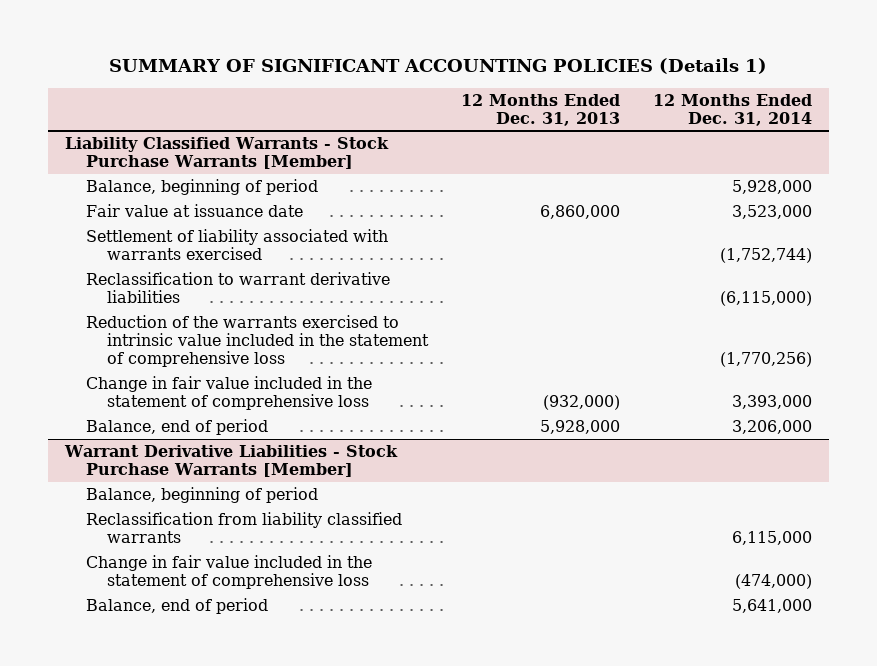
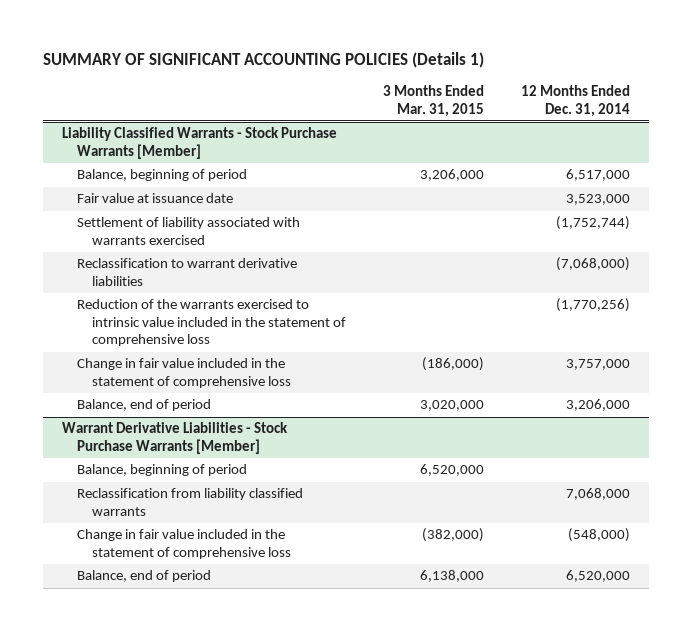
- | 12 Months Ended Dec. 31, 2013 | 12 Months Ended Dec. 31, 2014
+ | 3 Months Ended Mar. 31, 2015 | 12 Months Ended Dec. 31, 2014
@ Liability Classified Warrants - Stock Purchase Warrants [Member]
- Balance, beginning of period | | 5,928,000
+ Balance, beginning of period | 3,206,000 | 6,517,000
- Reclassification to warrant derivative liabilities | | (6,115,000)
+ Reclassification to warrant derivative liabilities | | (7,068,000)
- Change in fair value included in the statement of comprehensive loss | (932,000) | 3,393,000
+ Change in fair value included in the statement of comprehensive loss | (186,000) | 3,757,000
@ Warrant Derivative Liabilities - Stock Purchase Warrants [Member]
- Reclassification from liability classified warrants | | 6,115,000
- Change in fair value included in the statement of comprehensive loss | | (474,000)
- Balance, end of period | | 5,641,000
+ Reclassification from liability classified warrants | | 7,068,000
+ Change in fair value included in the statement of comprehensive loss | (382,000) | (548,000)
+ Balance, end of period | 6,138,000 | 6,520,000

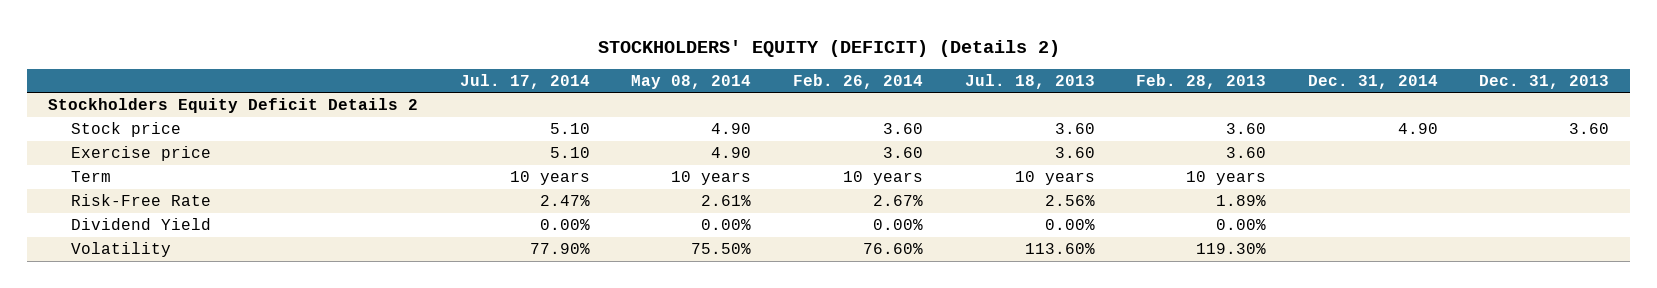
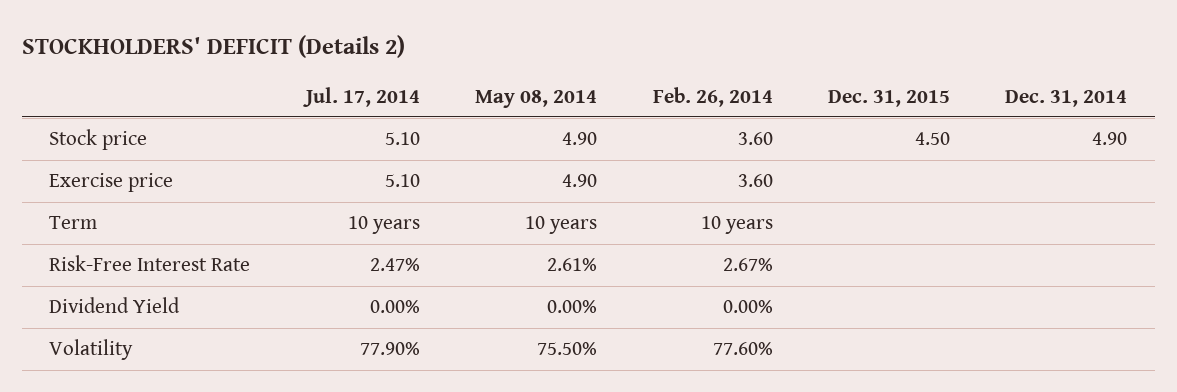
- STOCKHOLDERS' EQUITY (DEFICIT) (Details 2)
+ STOCKHOLDERS' DEFICIT (Details 2)
- | Jul. 17, 2014 | May 08, 2014 | Feb. 26, 2014 | Jul. 18, 2013 | Feb. 28, 2013 | Dec. 31, 2014 | Dec. 31, 2013
+ | Jul. 17, 2014 | May 08, 2014 | Feb. 26, 2014 | Dec. 31, 2015 | Dec. 31, 2014
- Stockholders Equity Deficit Details 2
- Risk-Free Rate | 2.47% | 2.61% | 2.67% | 2.56% | 1.89% | |
+ Risk-Free Interest Rate | 2.47% | 2.61% | 2.67% | |
- Volatility | 77.90% | 75.50% | 76.60% | 113.60% | 119.30% | |
+ Volatility | 77.90% | 75.50% | 77.60% | |

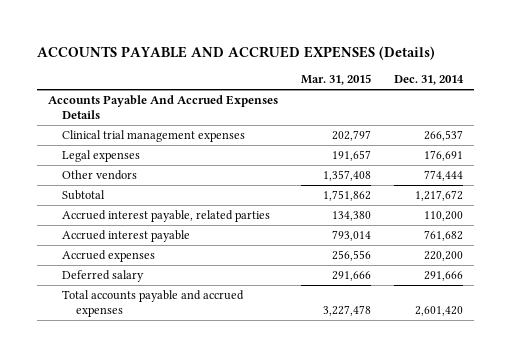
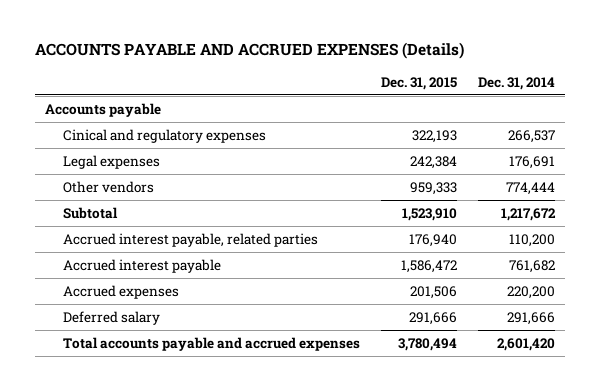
- | Mar. 31, 2015 | Dec. 31, 2014
+ | Dec. 31, 2015 | Dec. 31, 2014
- Accounts Payable And Accrued Expenses Details
- Clinical trial management expenses | 202,797 | 266,537
+ Accounts payable
+ Cinical and regulatory expenses | 322,193 | 266,537

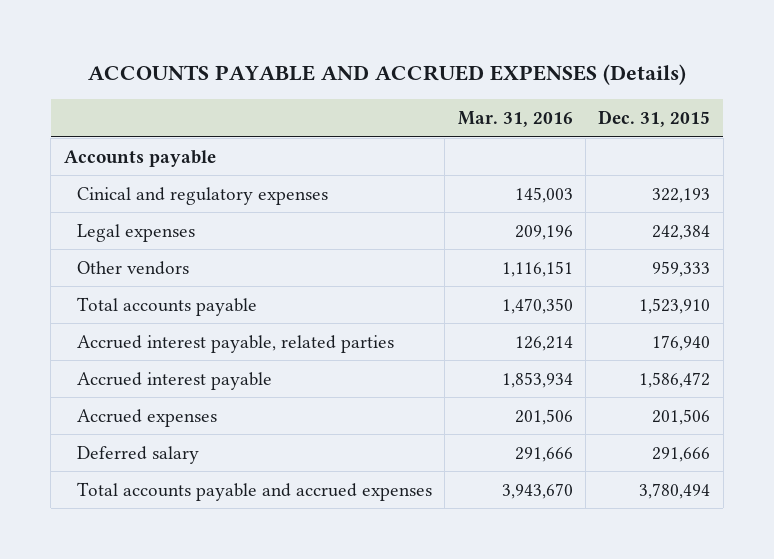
- | Dec. 31, 2015 | Dec. 31, 2014
+ | Mar. 31, 2016 | Dec. 31, 2015
- Subtotal | 1,523,910 | 1,217,672
+ Total accounts payable | 1,470,350 | 1,523,910

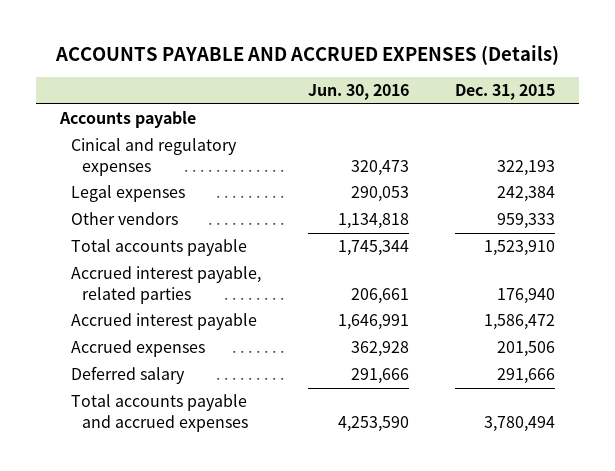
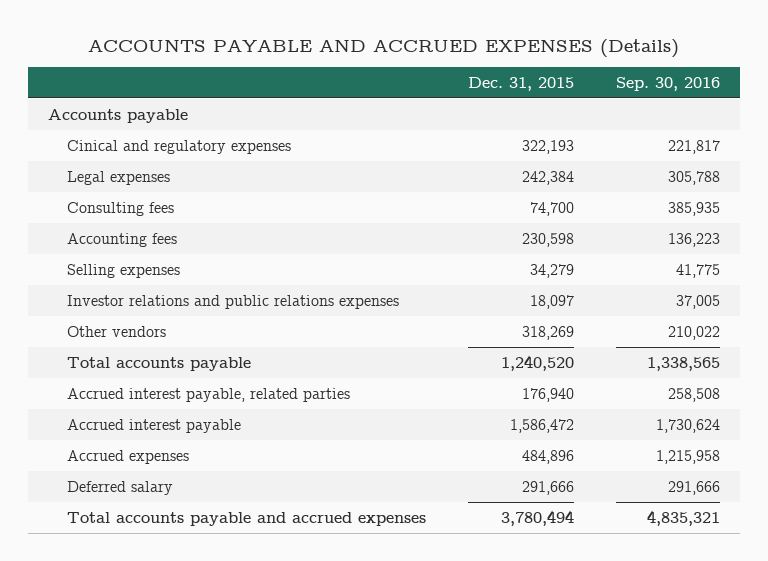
- | Jun. 30, 2016 | Dec. 31, 2015
+ | Dec. 31, 2015 | Sep. 30, 2016
- Other vendors | 1,134,818 | 959,333
- Total accounts payable | 1,745,344 | 1,523,910
+ Consulting fees | 74,700 | 385,935
+ Accounting fees | 230,598 | 136,223
+ Selling expenses | 34,279 | 41,775
+ Investor relations and public relations expenses | 18,097 | 37,005
+ Other vendors | 318,269 | 210,022
+ Total accounts payable | 1,240,520 | 1,338,565
- Accrued expenses | 362,928 | 201,506
+ Accrued expenses | 484,896 | 1,215,958

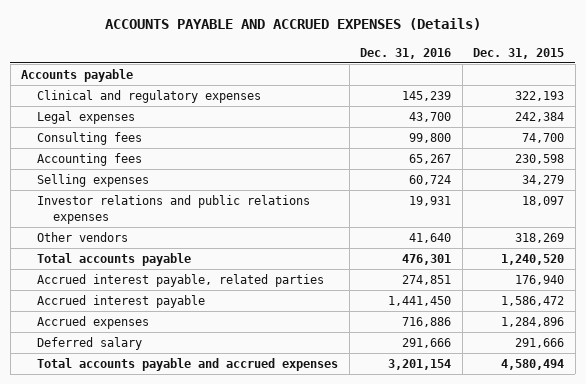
- | Dec. 31, 2015 | Sep. 30, 2016
+ | Dec. 31, 2016 | Dec. 31, 2015
- Cinical and regulatory expenses | 322,193 | 221,817
+ Clinical and regulatory expenses | 145,239 | 322,193
- Accrued expenses | 484,896 | 1,215,958
+ Accrued expenses | 716,886 | 1,284,896
- Total accounts payable and accrued expenses | 3,780,494 | 4,835,321
+ Total accounts payable and accrued expenses | 3,201,154 | 4,580,494

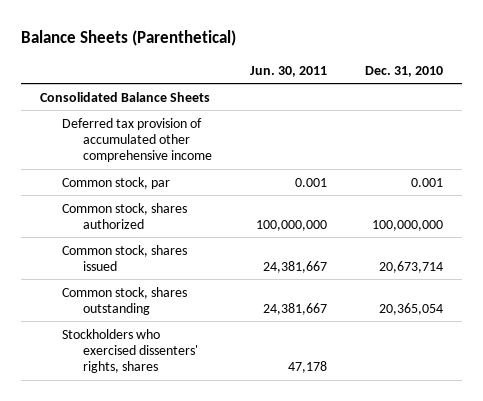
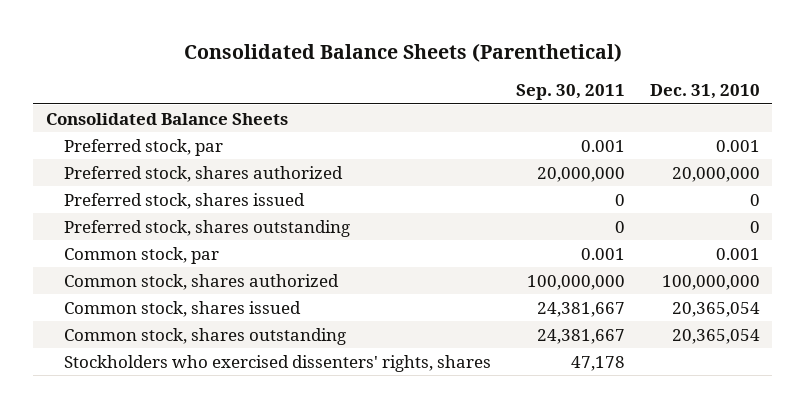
- Balance Sheets (Parenthetical)
+ Consolidated Balance Sheets (Parenthetical)
- | Jun. 30, 2011 | Dec. 31, 2010
+ | Sep. 30, 2011 | Dec. 31, 2010
- Deferred tax provision of accumulated other comprehensive income
+ Preferred stock, par | 0.001 | 0.001
+ Preferred stock, shares authorized | 20,000,000 | 20,000,000
+ Preferred stock, shares issued | 0 | 0
+ Preferred stock, shares outstanding | 0 | 0
- Common stock, shares issued | 24,381,667 | 20,673,714
+ Common stock, shares issued | 24,381,667 | 20,365,054

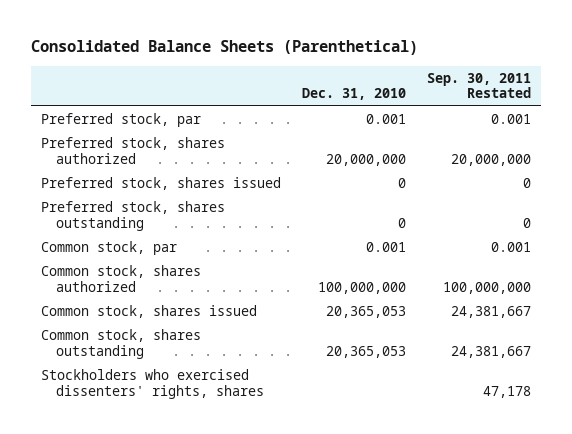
- | Sep. 30, 2011 | Dec. 31, 2010
+ | Dec. 31, 2010 | Sep. 30, 2011 Restated
- Consolidated Balance Sheets
- Common stock, shares issued | 24,381,667 | 20,365,054
- Common stock, shares outstanding | 24,381,667 | 20,365,054
+ Common stock, shares issued | 20,365,053 | 24,381,667
+ Common stock, shares outstanding | 20,365,053 | 24,381,667

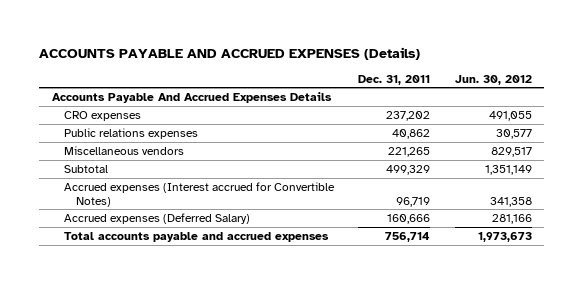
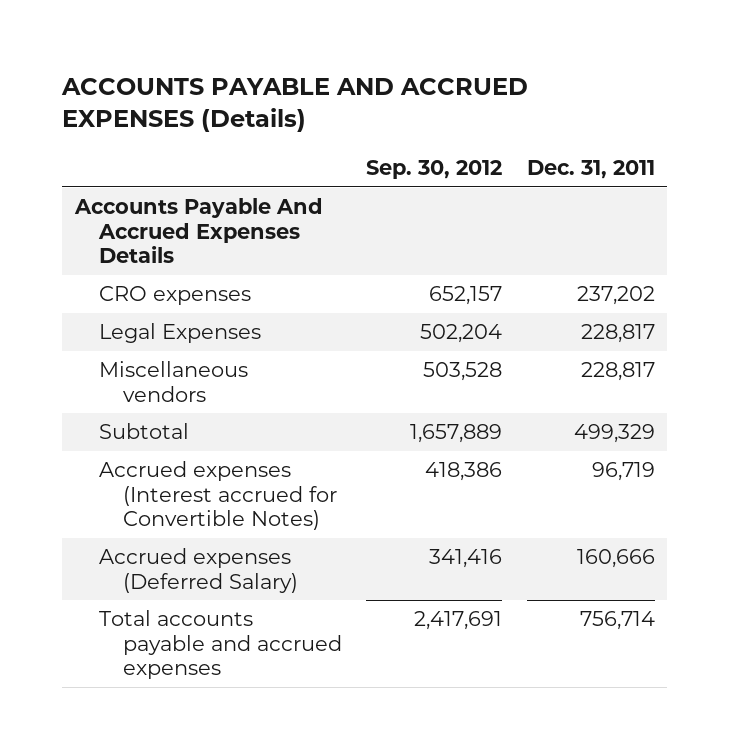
- | Dec. 31, 2011 | Jun. 30, 2012
+ | Sep. 30, 2012 | Dec. 31, 2011
- Public relations expenses | 40,862 | 30,577
- Miscellaneous vendors | 221,265 | 829,517
+ Legal Expenses | 502,204 | 228,817
+ Miscellaneous vendors | 503,528 | 228,817

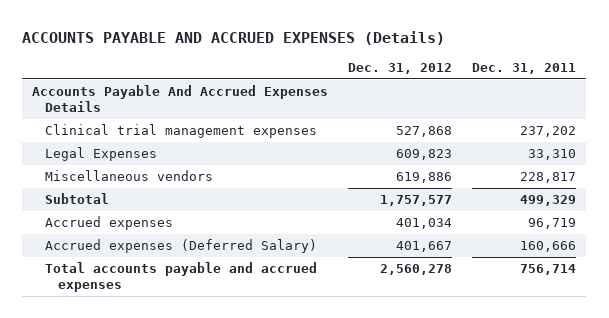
- | Sep. 30, 2012 | Dec. 31, 2011
+ | Dec. 31, 2012 | Dec. 31, 2011
- CRO expenses | 652,157 | 237,202
- Legal Expenses | 502,204 | 228,817
+ Clinical trial management expenses | 527,868 | 237,202
+ Legal Expenses | 609,823 | 33,310
- Accrued expenses (Interest accrued for Convertible Notes) | 418,386 | 96,719
+ Accrued expenses | 401,034 | 96,719

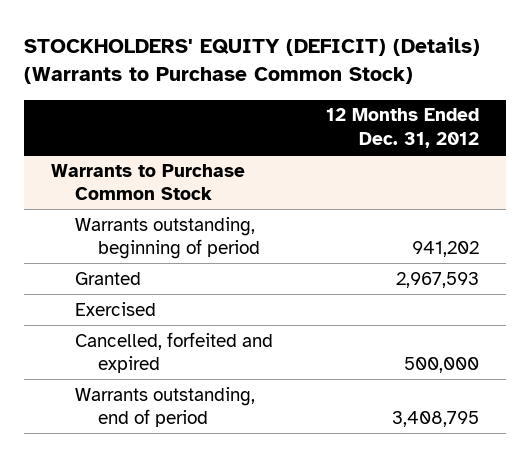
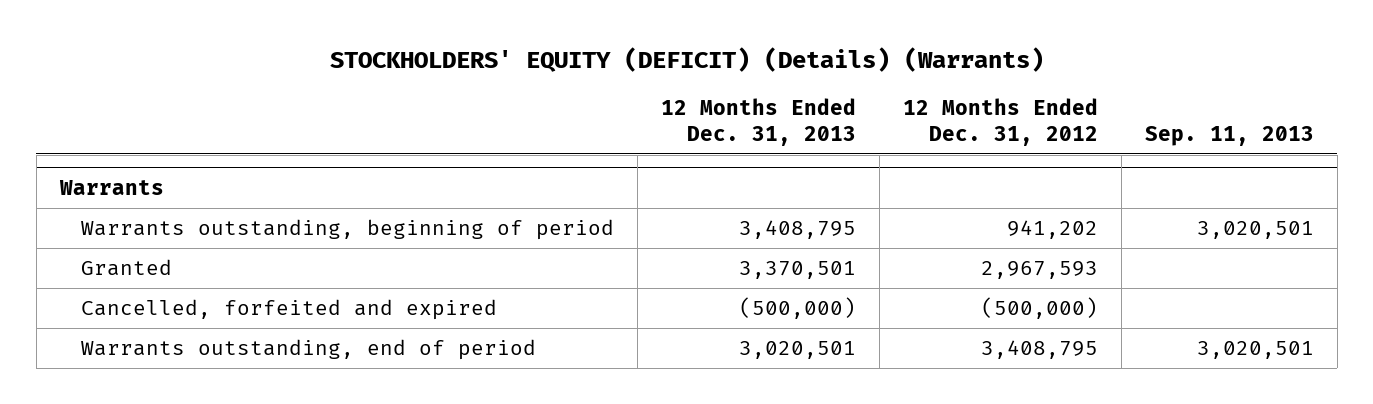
- STOCKHOLDERS' EQUITY (DEFICIT) (Details) (Warrants to Purchase Common Stock)
+ STOCKHOLDERS' EQUITY (DEFICIT) (Details) (Warrants)
- | 12 Months Ended Dec. 31, 2012
+ | 12 Months Ended Dec. 31, 2013 | 12 Months Ended Dec. 31, 2012 | Sep. 11, 2013
- Warrants to Purchase Common Stock
+ Warrants
- Exercised
- Cancelled, forfeited and expired | 500,000
+ Cancelled, forfeited and expired | (500,000) | (500,000) |

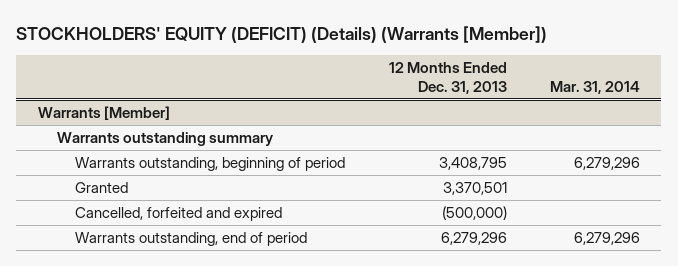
- STOCKHOLDERS' EQUITY (DEFICIT) (Details) (Warrants)
+ STOCKHOLDERS' EQUITY (DEFICIT) (Details) (Warrants [Member])
- | 12 Months Ended Dec. 31, 2013 | 12 Months Ended Dec. 31, 2012 | Sep. 11, 2013
+ | 12 Months Ended Dec. 31, 2013 | Mar. 31, 2014
- Warrants
+ Warrants [Member]
+ Warrants outstanding summary
- Warrants outstanding, end of period | 3,020,501 | 3,408,795 | 3,020,501
+ Warrants outstanding, end of period | 6,279,296 | 6,279,296

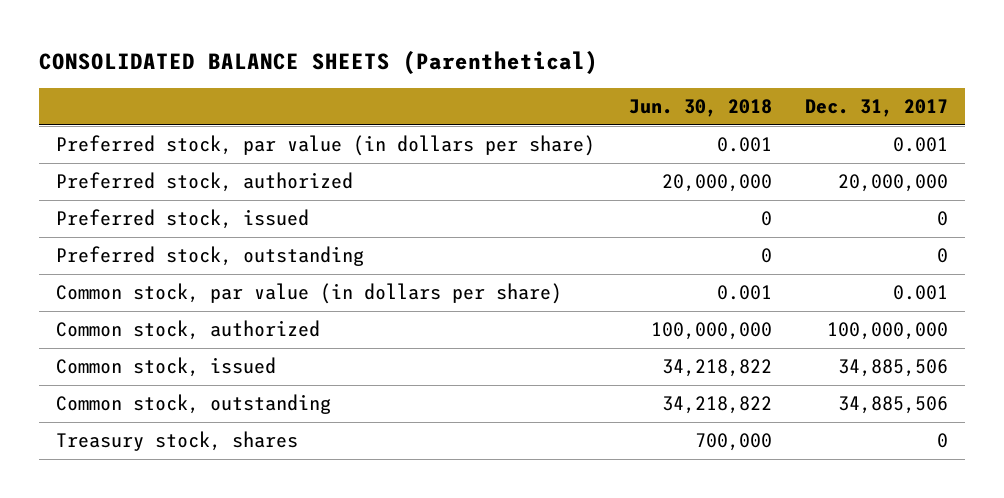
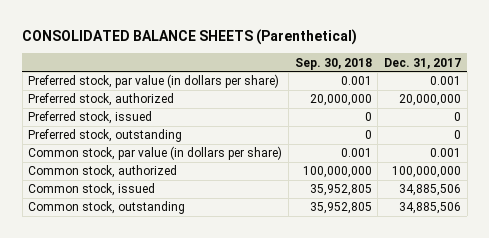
- | Jun. 30, 2018 | Dec. 31, 2017
+ | Sep. 30, 2018 | Dec. 31, 2017
- Treasury stock, shares | 700,000 | 0

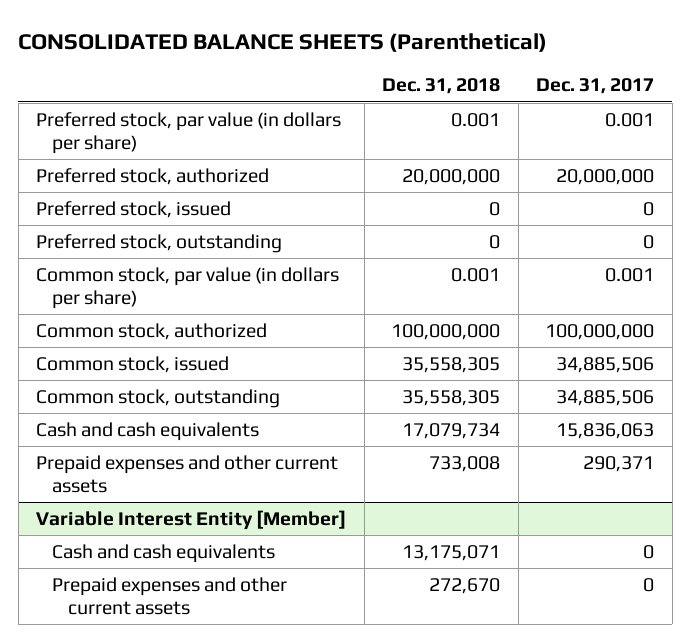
- | Sep. 30, 2018 | Dec. 31, 2017
+ | Dec. 31, 2018 | Dec. 31, 2017
+ Cash and cash equivalents | 17,079,734 | 15,836,063
+ Prepaid expenses and other current assets | 733,008 | 290,371
+ Variable Interest Entity [Member]
+ Cash and cash equivalents | 13,175,071 | 0
+ Prepaid expenses and other current assets | 272,670 | 0

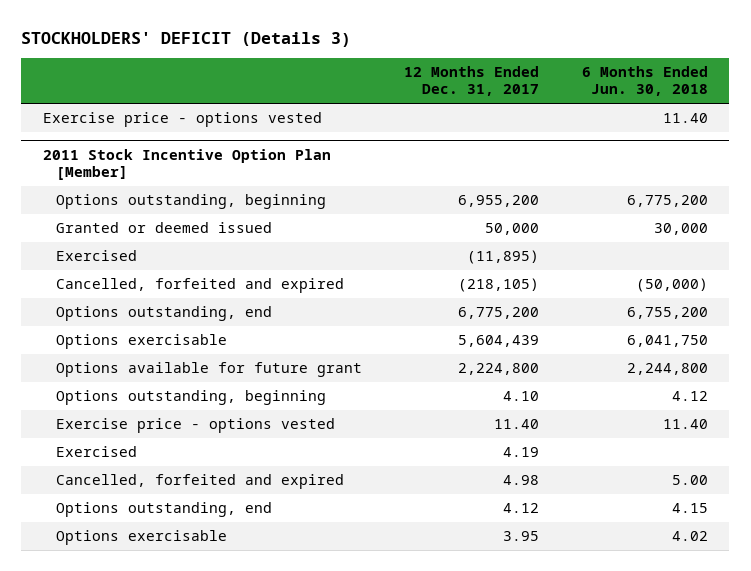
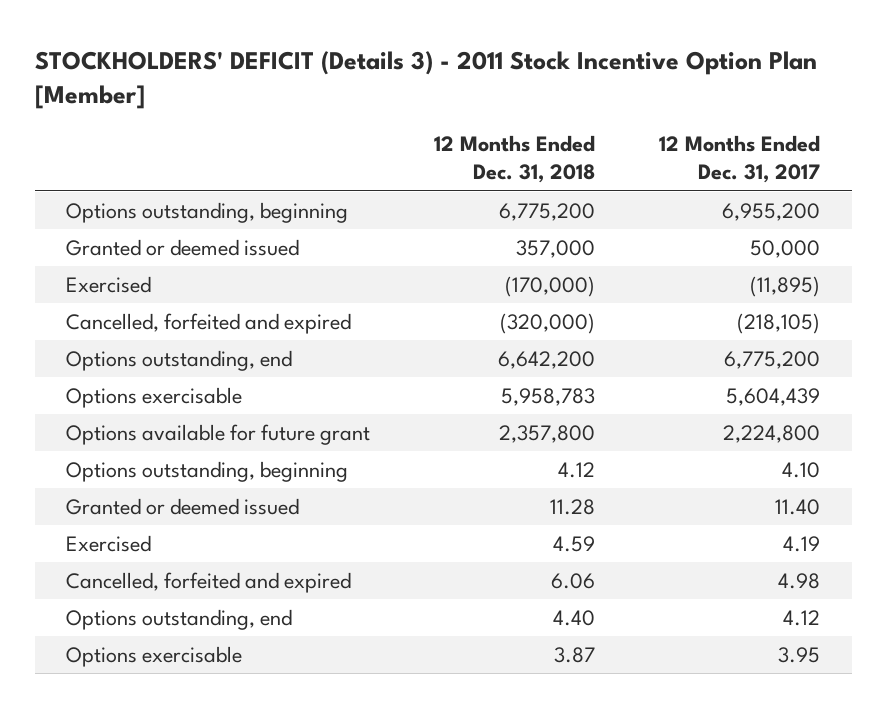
- STOCKHOLDERS' DEFICIT (Details 3)
+ STOCKHOLDERS' DEFICIT (Details 3) - 2011 Stock Incentive Option Plan [Member]
- | 12 Months Ended Dec. 31, 2017 | 6 Months Ended Jun. 30, 2018
+ | 12 Months Ended Dec. 31, 2018 | 12 Months Ended Dec. 31, 2017
- Exercise price - options vested | | 11.40
- 2011 Stock Incentive Option Plan [Member]
- Exercise price - options vested | 11.40 | 11.40
+ Granted or deemed issued | 11.28 | 11.40

